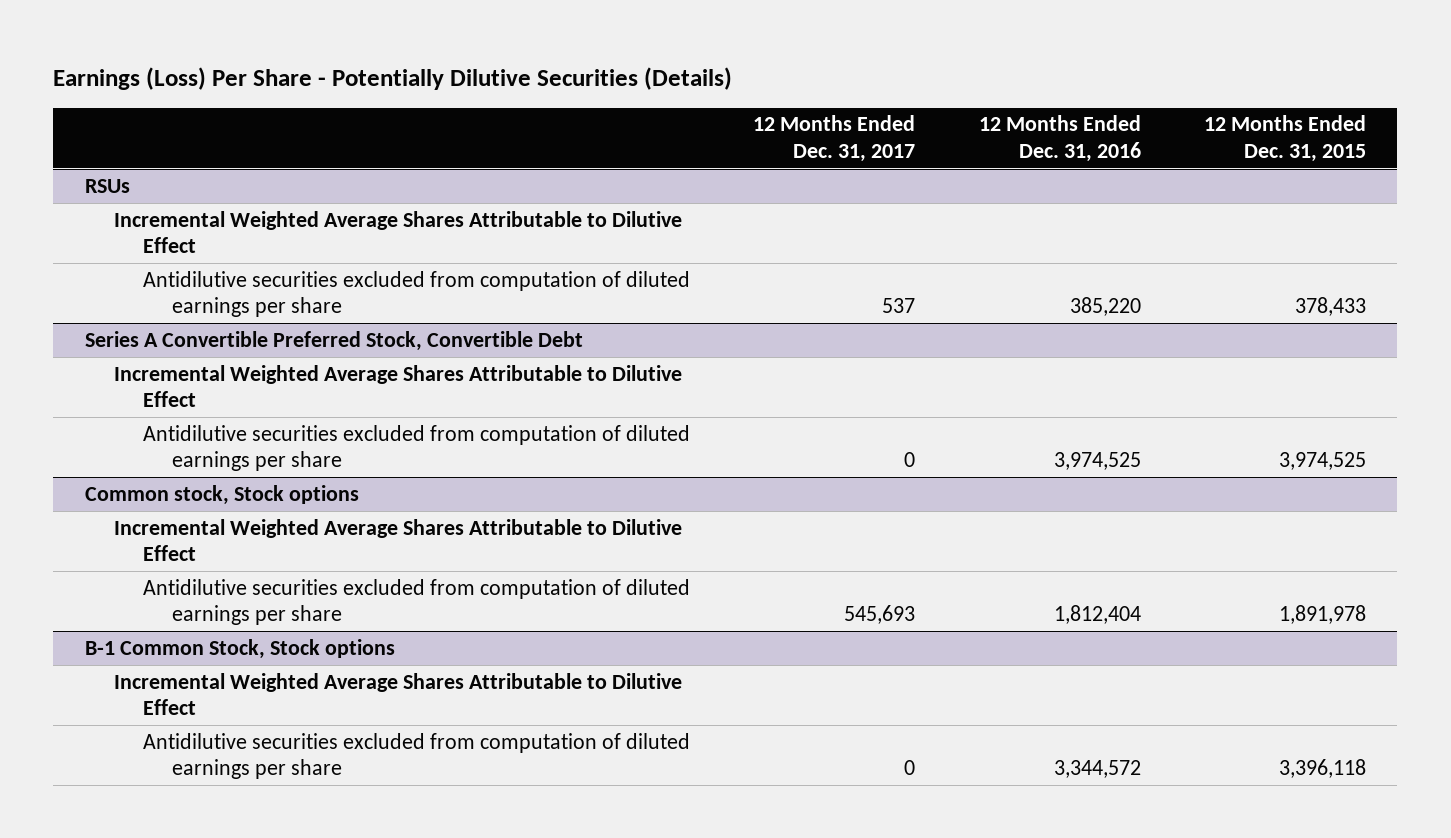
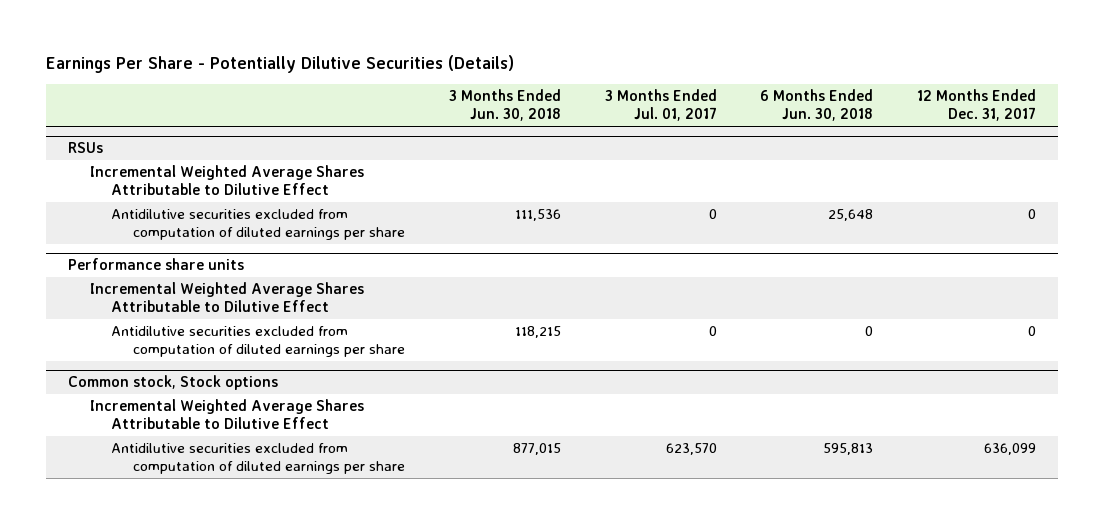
- Earnings (Loss) Per Share - Potentially Dilutive Securities (Details)
+ Earnings Per Share - Potentially Dilutive Securities (Details)
- | 12 Months Ended Dec. 31, 2017 | 12 Months Ended Dec. 31, 2016 | 12 Months Ended Dec. 31, 2015
+ | 3 Months Ended Jun. 30, 2018 | 3 Months Ended Jul. 01, 2017 | 6 Months Ended Jun. 30, 2018 | 12 Months Ended Dec. 31, 2017
@ RSUs
- Antidilutive securities excluded from computation of diluted earnings per share | 537 | 385,220 | 378,433
- Series A Convertible Preferred Stock, Convertible Debt
@ RSUs
+ Antidilutive securities excluded from computation of diluted earnings per share | 111,536 | 0 | 25,648 | 0
+ Performance share units
@ Common stock, Stock options
- Antidilutive securities excluded from computation of diluted earnings per share | 545,693 | 1,812,404 | 1,891,978
- B-1 Common Stock, Stock options
- Incremental Weighted Average Shares Attributable to Dilutive Effect
- Antidilutive securities excluded from computation of diluted earnings per share | 0 | 3,344,572 | 3,396,118
@ Common stock, Stock options
+ Antidilutive securities excluded from computation of diluted earnings per share | 877,015 | 623,570 | 595,813 | 636,099

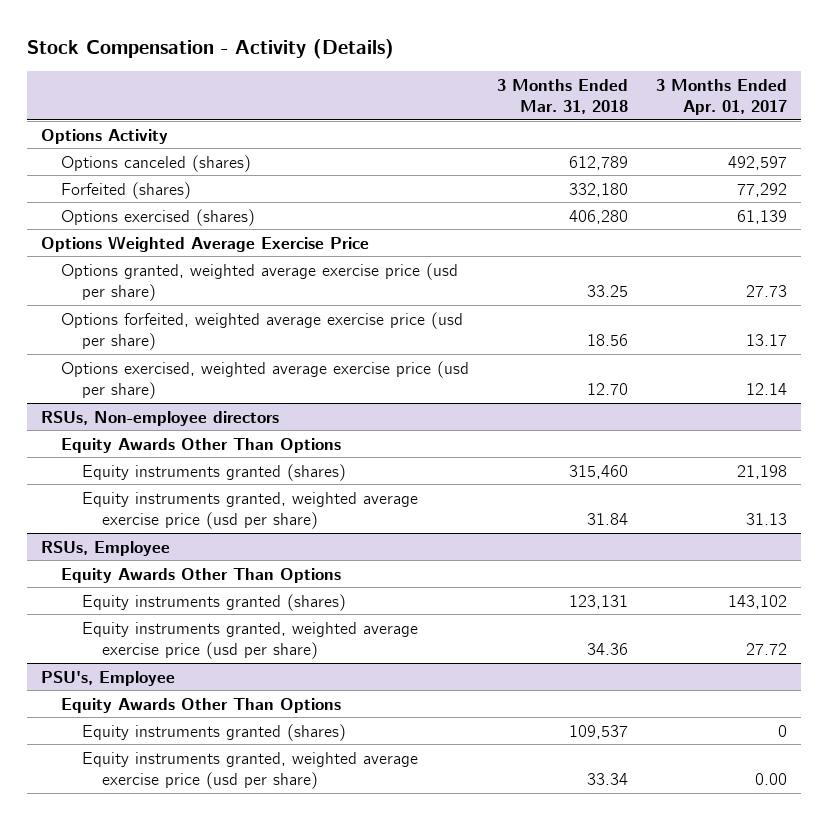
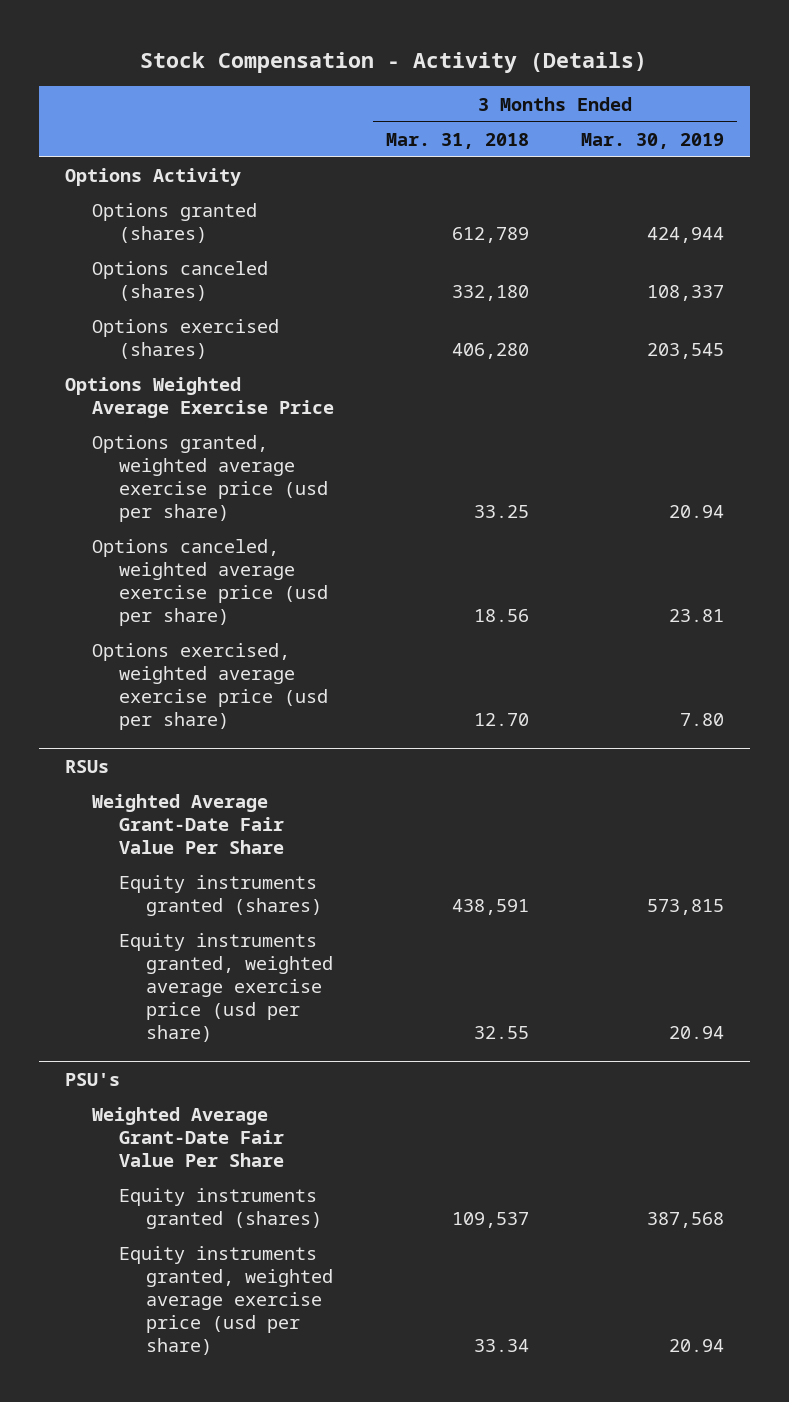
- | 3 Months Ended Mar. 31, 2018 | 3 Months Ended Apr. 01, 2017
+ | 3 Months Ended Mar. 31, 2018 | 3 Months Ended Mar. 30, 2019
- Options canceled (shares) | 612,789 | 492,597
- Forfeited (shares) | 332,180 | 77,292
+ Options granted (shares) | 612,789 | 424,944
+ Options canceled (shares) | 332,180 | 108,337
- Options forfeited, weighted average exercise price (usd per share) | 18.56 | 13.17
+ Options canceled, weighted average exercise price (usd per share) | 18.56 | 23.81
- RSUs, Non-employee directors
- Equity Awards Other Than Options
- Equity instruments granted (shares) | 315,460 | 21,198
- Equity instruments granted, weighted average exercise price (usd per share) | 31.84 | 31.13
- RSUs, Employee
- Equity Awards Other Than Options
- Equity instruments granted (shares) | 123,131 | 143,102
- Equity instruments granted, weighted average exercise price (usd per share) | 34.36 | 27.72
- PSU's, Employee
- Equity Awards Other Than Options
+ RSUs
+ Weighted Average Grant-Date Fair Value Per Share
+ Equity instruments granted (shares) | 438,591 | 573,815
+ Equity instruments granted, weighted average exercise price (usd per share) | 32.55 | 20.94
+ PSU's
+ Weighted Average Grant-Date Fair Value Per Share

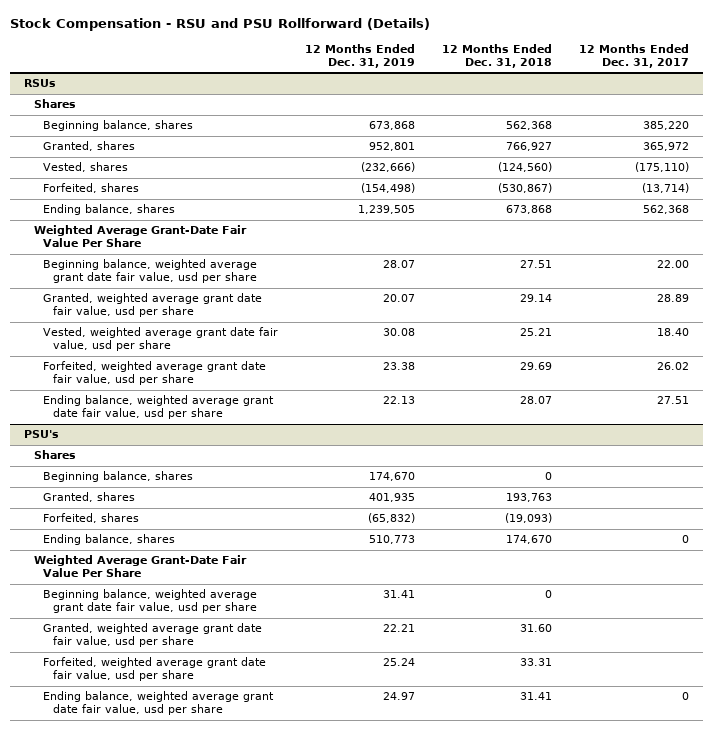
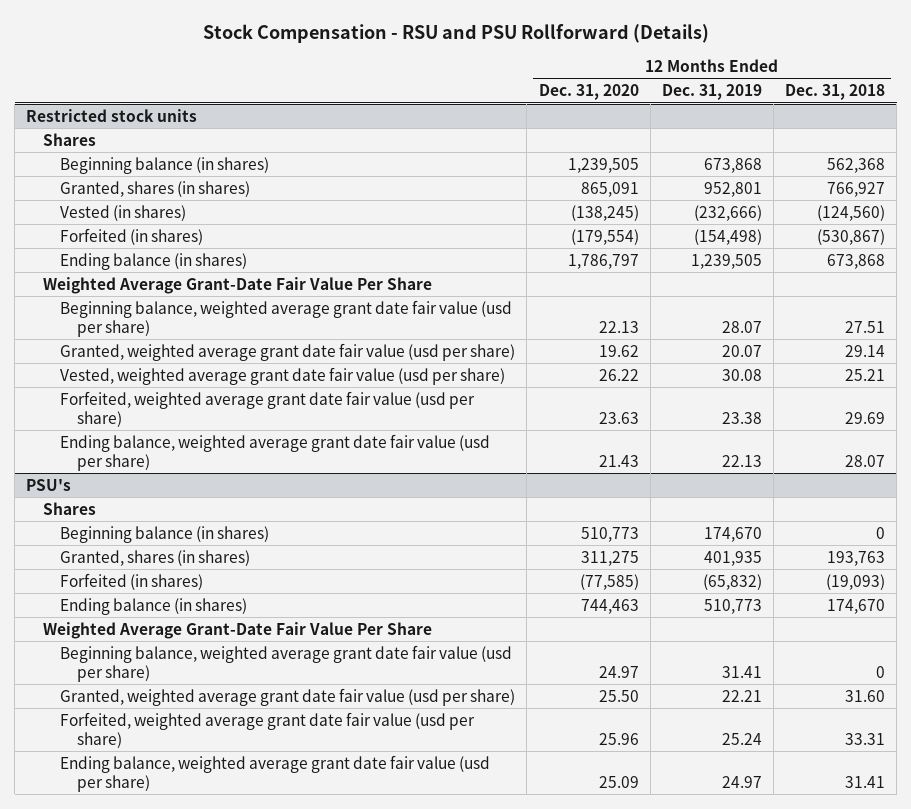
- | 12 Months Ended Dec. 31, 2019 | 12 Months Ended Dec. 31, 2018 | 12 Months Ended Dec. 31, 2017
+ | 12 Months Ended Dec. 31, 2020 | 12 Months Ended Dec. 31, 2019 | 12 Months Ended Dec. 31, 2018
- RSUs
+ Restricted stock units
- Beginning balance, shares | 673,868 | 562,368 | 385,220
- Granted, shares | 952,801 | 766,927 | 365,972
- Vested, shares | (232,666) | (124,560) | (175,110)
- Forfeited, shares | (154,498) | (530,867) | (13,714)
- Ending balance, shares | 1,239,505 | 673,868 | 562,368
+ Beginning balance (in shares) | 1,239,505 | 673,868 | 562,368
+ Granted, shares (in shares) | 865,091 | 952,801 | 766,927
+ Vested (in shares) | (138,245) | (232,666) | (124,560)
+ Forfeited (in shares) | (179,554) | (154,498) | (530,867)
+ Ending balance (in shares) | 1,786,797 | 1,239,505 | 673,868
- Beginning balance, weighted average grant date fair value, usd per share | 28.07 | 27.51 | 22.00
- Granted, weighted average grant date fair value, usd per share | 20.07 | 29.14 | 28.89
- Vested, weighted average grant date fair value, usd per share | 30.08 | 25.21 | 18.40
- Forfeited, weighted average grant date fair value, usd per share | 23.38 | 29.69 | 26.02
- Ending balance, weighted average grant date fair value, usd per share | 22.13 | 28.07 | 27.51
+ Beginning balance, weighted average grant date fair value (usd per share) | 22.13 | 28.07 | 27.51
+ Granted, weighted average grant date fair value (usd per share) | 19.62 | 20.07 | 29.14
+ Vested, weighted average grant date fair value (usd per share) | 26.22 | 30.08 | 25.21
+ Forfeited, weighted average grant date fair value (usd per share) | 23.63 | 23.38 | 29.69
+ Ending balance, weighted average grant date fair value (usd per share) | 21.43 | 22.13 | 28.07
@ PSU's
- Beginning balance, shares | 174,670 | 0 |
- Granted, shares | 401,935 | 193,763 |
- Forfeited, shares | (65,832) | (19,093) |
- Ending balance, shares | 510,773 | 174,670 | 0
+ Beginning balance (in shares) | 510,773 | 174,670 | 0
+ Granted, shares (in shares) | 311,275 | 401,935 | 193,763
+ Forfeited (in shares) | (77,585) | (65,832) | (19,093)
+ Ending balance (in shares) | 744,463 | 510,773 | 174,670
- Beginning balance, weighted average grant date fair value, usd per share | 31.41 | 0 |
- Granted, weighted average grant date fair value, usd per share | 22.21 | 31.60 |
- Forfeited, weighted average grant date fair value, usd per share | 25.24 | 33.31 |
- Ending balance, weighted average grant date fair value, usd per share | 24.97 | 31.41 | 0
+ Beginning balance, weighted average grant date fair value (usd per share) | 24.97 | 31.41 | 0
+ Granted, weighted average grant date fair value (usd per share) | 25.50 | 22.21 | 31.60
+ Forfeited, weighted average grant date fair value (usd per share) | 25.96 | 25.24 | 33.31
+ Ending balance, weighted average grant date fair value (usd per share) | 25.09 | 24.97 | 31.41

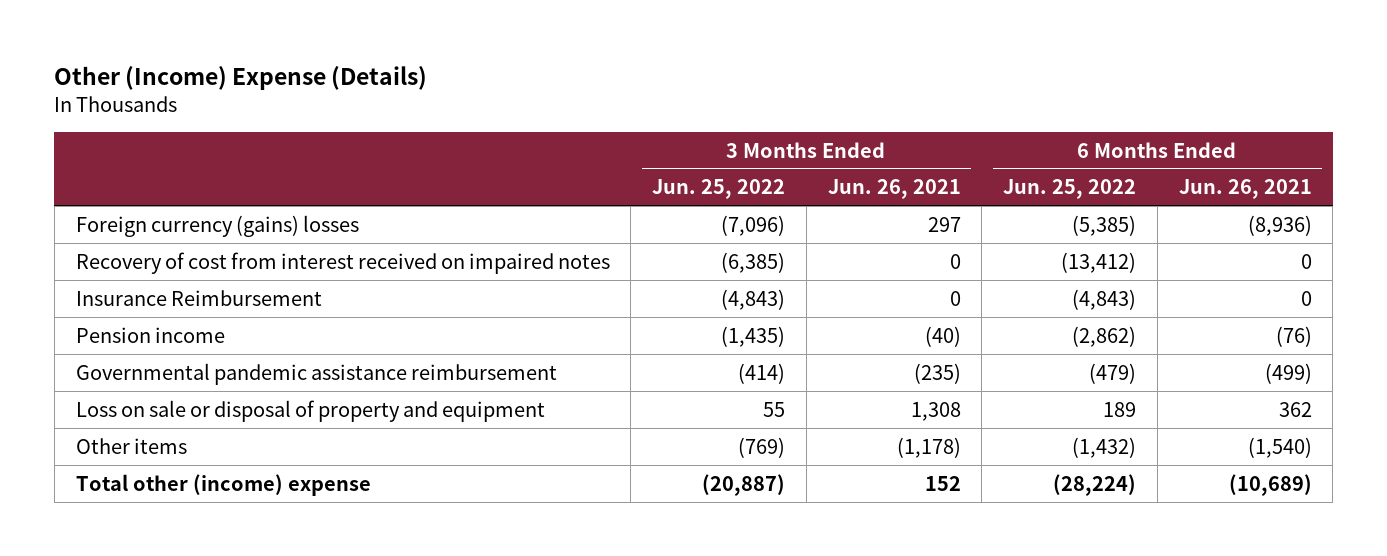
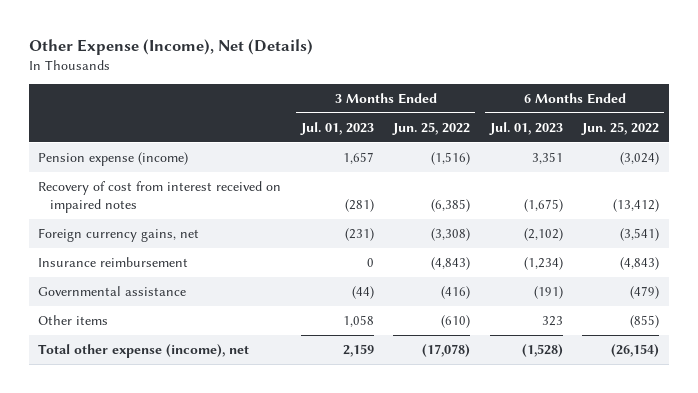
- Other (Income) Expense (Details)
+ Other Expense (Income), Net (Details)
- | 3 Months Ended Jun. 25, 2022 | 3 Months Ended Jun. 26, 2021 | 6 Months Ended Jun. 25, 2022 | 6 Months Ended Jun. 26, 2021
+ | 3 Months Ended Jul. 01, 2023 | 3 Months Ended Jun. 25, 2022 | 6 Months Ended Jul. 01, 2023 | 6 Months Ended Jun. 25, 2022
- Foreign currency (gains) losses | (7,096) | 297 | (5,385) | (8,936)
+ Pension expense (income) | 1,657 | (1,516) | 3,351 | (3,024)
- Insurance Reimbursement | (4,843) | 0 | (4,843) | 0
- Pension income | (1,435) | (40) | (2,862) | (76)
- Governmental pandemic assistance reimbursement | (414) | (235) | (479) | (499)
- Loss on sale or disposal of property and equipment | 55 | 1,308 | 189 | 362
- Other items | (769) | (1,178) | (1,432) | (1,540)
- Total other (income) expense | (20,887) | 152 | (28,224) | (10,689)
+ Foreign currency gains, net | (231) | (3,308) | (2,102) | (3,541)
+ Insurance reimbursement | 0 | (4,843) | (1,234) | (4,843)
+ Governmental assistance | (44) | (416) | (191) | (479)
+ Other items | 1,058 | (610) | 323 | (855)
+ Total other expense (income), net | 2,159 | (17,078) | (1,528) | (26,154)

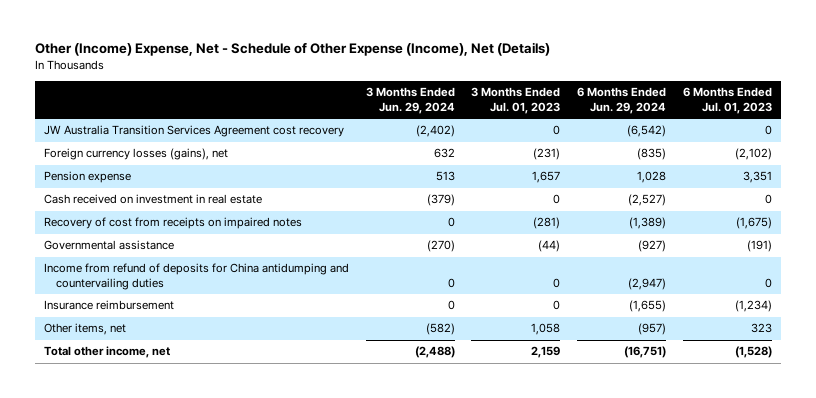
- Other Expense (Income), Net (Details)
+ Other (Income) Expense, Net - Schedule of Other Expense (Income), Net (Details)
- | 3 Months Ended Jul. 01, 2023 | 3 Months Ended Jun. 25, 2022 | 6 Months Ended Jul. 01, 2023 | 6 Months Ended Jun. 25, 2022
+ | 3 Months Ended Jun. 29, 2024 | 3 Months Ended Jul. 01, 2023 | 6 Months Ended Jun. 29, 2024 | 6 Months Ended Jul. 01, 2023
- Pension expense (income) | 1,657 | (1,516) | 3,351 | (3,024)
- Recovery of cost from interest received on impaired notes | (281) | (6,385) | (1,675) | (13,412)
- Foreign currency gains, net | (231) | (3,308) | (2,102) | (3,541)
+ JW Australia Transition Services Agreement cost recovery | (2,402) | 0 | (6,542) | 0
+ Foreign currency losses (gains), net | 632 | (231) | (835) | (2,102)
+ Pension expense | 513 | 1,657 | 1,028 | 3,351
+ Cash received on investment in real estate | (379) | 0 | (2,527) | 0
+ Recovery of cost from receipts on impaired notes | 0 | (281) | (1,389) | (1,675)
- Other items | 1,058 | (610) | 323 | (855)
- Total other expense (income), net | 2,159 | (17,078) | (1,528) | (26,154)
+ Income from refund of deposits for China antidumping and countervailing duties | 0 | 0 | (2,947) | 0
moved down: Insurance reimbursement | 0 | 0 | (1,655) | (1,234)
+ Other items, net | (582) | 1,058 | (957) | 323
+ Total other income, net | (2,488) | 2,159 | (16,751) | (1,528)

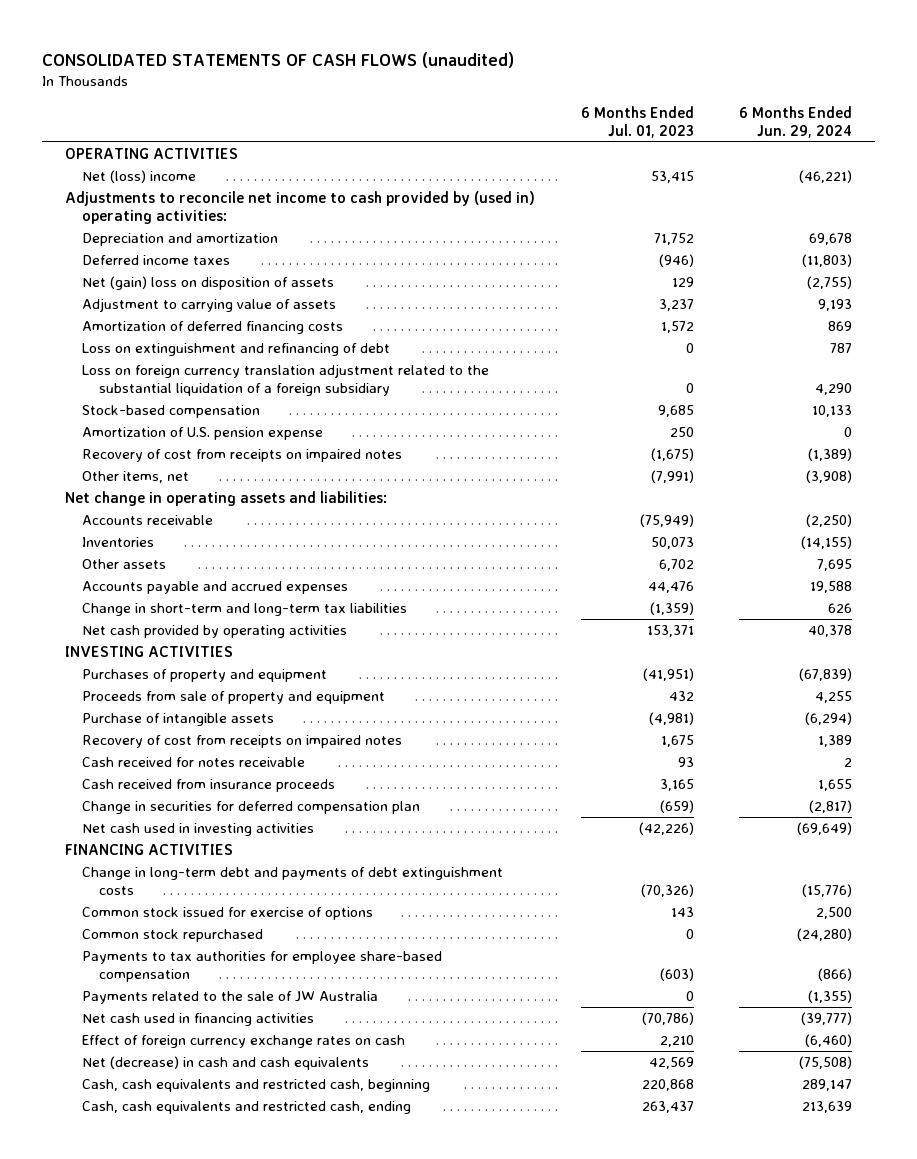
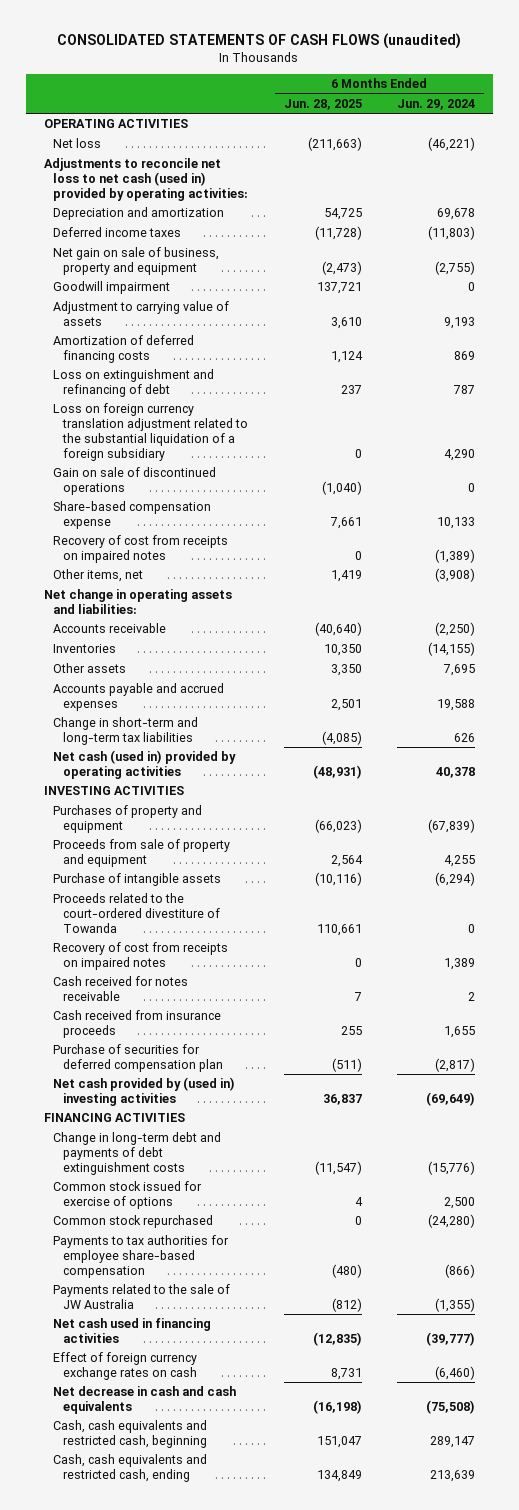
- | 6 Months Ended Jul. 01, 2023 | 6 Months Ended Jun. 29, 2024
+ | 6 Months Ended Jun. 28, 2025 | 6 Months Ended Jun. 29, 2024
- Net (loss) income | 53,415 | (46,221)
- Adjustments to reconcile net income to cash provided by (used in) operating activities:
+ Net loss | (211,663) | (46,221)
+ Adjustments to reconcile net loss to net cash (used in) provided by operating activities:
- Net (gain) loss on disposition of assets | 129 | (2,755)
+ Net gain on sale of business, property and equipment | (2,473) | (2,755)
+ Goodwill impairment | 137,721 | 0
- Stock-based compensation | 9,685 | 10,133
- Amortization of U.S. pension expense | 250 | 0
+ Gain on sale of discontinued operations | (1,040) | 0
+ Share-based compensation expense | 7,661 | 10,133
- Net cash provided by operating activities | 153,371 | 40,378
+ Net cash (used in) provided by operating activities | (48,931) | 40,378
+ Proceeds related to the court-ordered divestiture of Towanda | 110,661 | 0
- Change in securities for deferred compensation plan | (659) | (2,817)
- Net cash used in investing activities | (42,226) | (69,649)
+ Purchase of securities for deferred compensation plan | (511) | (2,817)
+ Net cash provided by (used in) investing activities | 36,837 | (69,649)
- Net (decrease) in cash and cash equivalents | 42,569 | (75,508)
+ Net decrease in cash and cash equivalents | (16,198) | (75,508)

